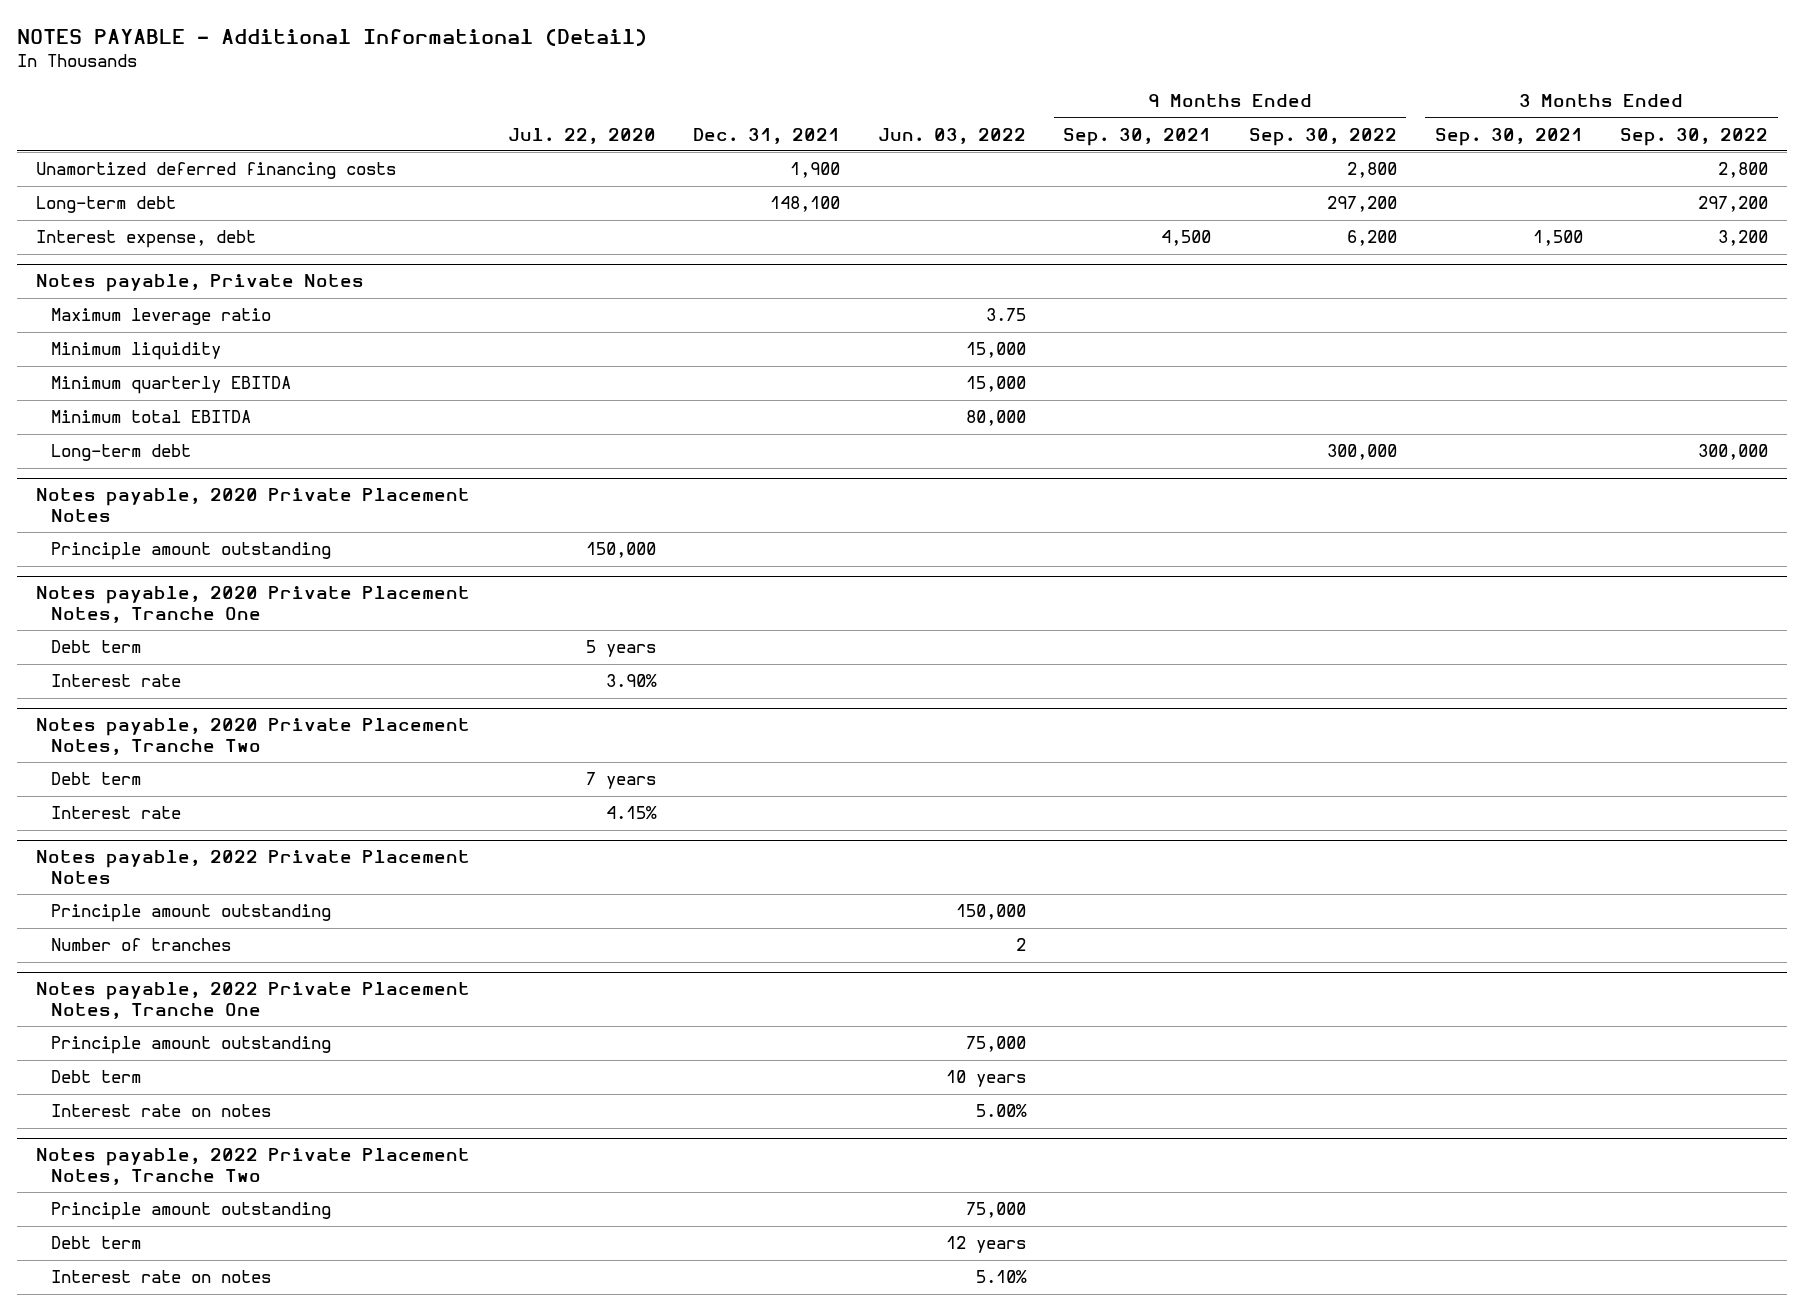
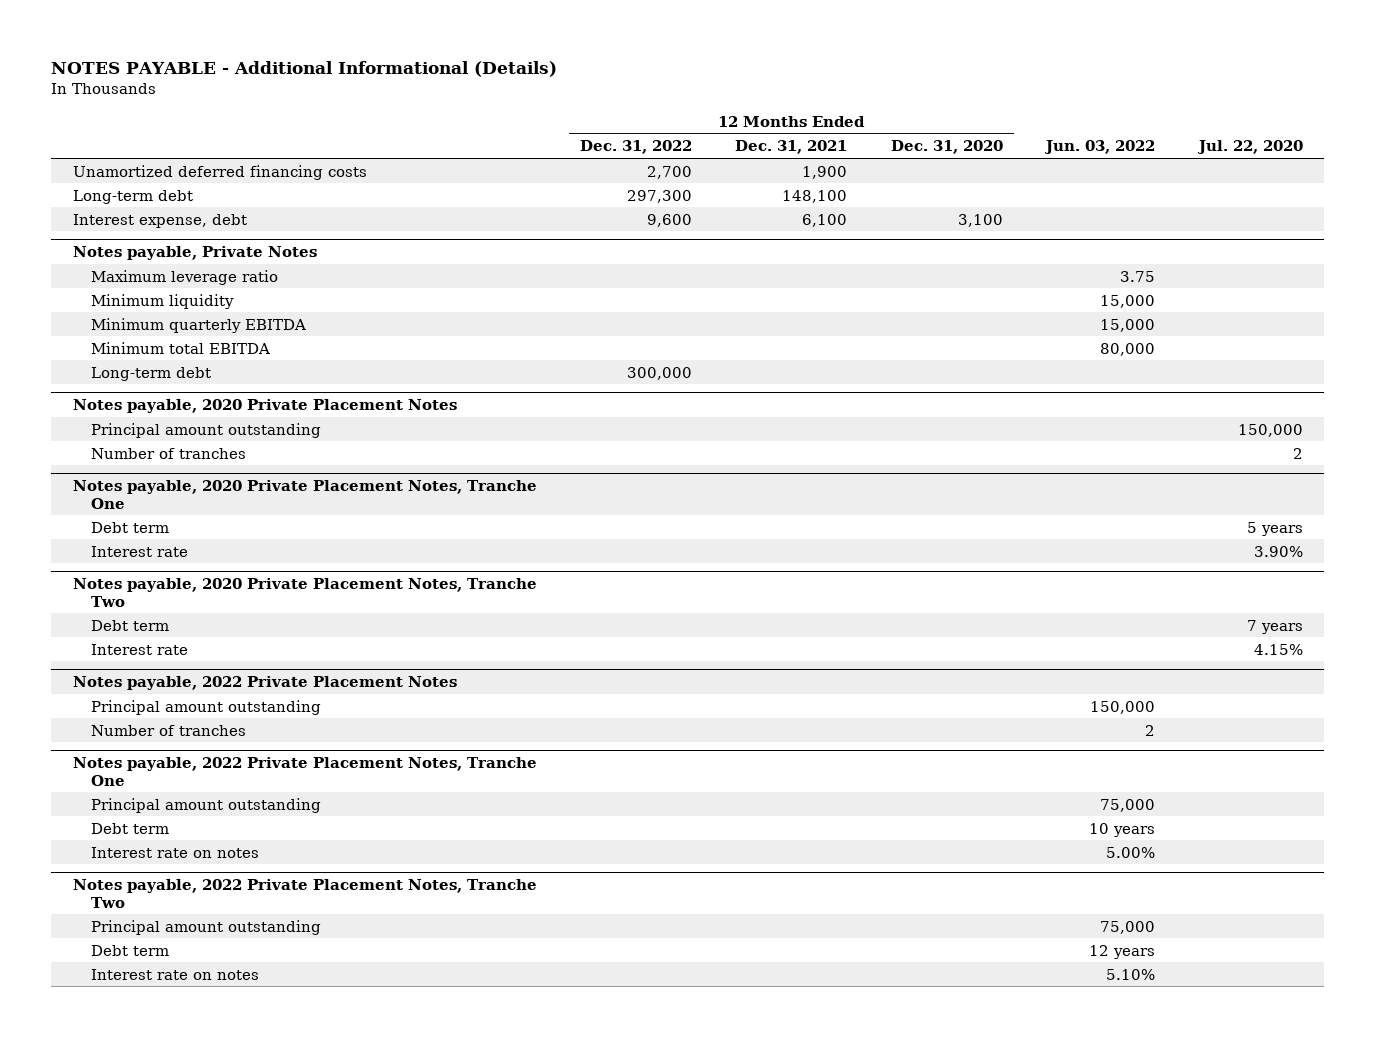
- NOTES PAYABLE - Additional Informational (Detail)
+ NOTES PAYABLE - Additional Informational (Details)
- | Jul. 22, 2020 | Dec. 31, 2021 | Jun. 03, 2022 | 9 Months Ended Sep. 30, 2021 | 9 Months Ended Sep. 30, 2022 | 3 Months Ended Sep. 30, 2021 | 3 Months Ended Sep. 30, 2022
+ | 12 Months Ended Dec. 31, 2022 | 12 Months Ended Dec. 31, 2021 | 12 Months Ended Dec. 31, 2020 | Jun. 03, 2022 | Jul. 22, 2020
@ Notes payable, 2020 Private Placement Notes
- Principle amount outstanding | 150,000 | | | | | |
+ Principal amount outstanding | | | | | 150,000
+ Number of tranches | | | | | 2
@ Notes payable, 2022 Private Placement Notes
- Principle amount outstanding | | | 150,000 | | | |
+ Principal amount outstanding | | | | 150,000 |
@ Notes payable, 2022 Private Placement Notes, Tranche One
- Principle amount outstanding | | | 75,000 | | | |
+ Principal amount outstanding | | | | 75,000 |
@ Notes payable, 2022 Private Placement Notes, Tranche Two
- Principle amount outstanding | | | 75,000 | | | |
+ Principal amount outstanding | | | | 75,000 |

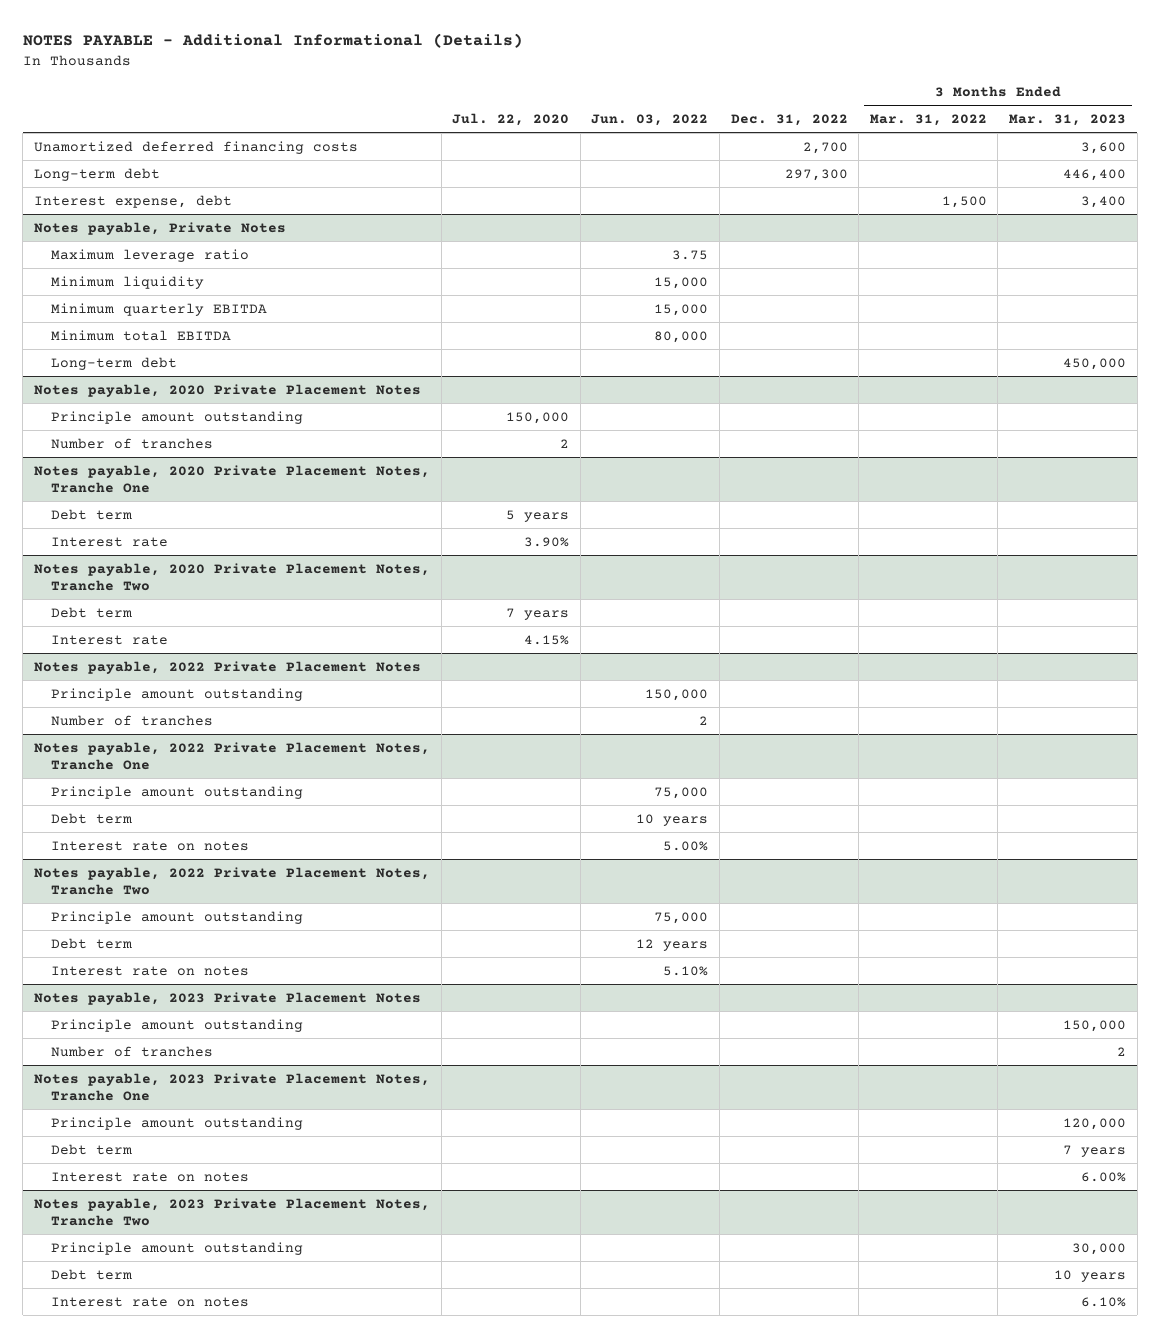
- | 12 Months Ended Dec. 31, 2022 | 12 Months Ended Dec. 31, 2021 | 12 Months Ended Dec. 31, 2020 | Jun. 03, 2022 | Jul. 22, 2020
+ | Jul. 22, 2020 | Jun. 03, 2022 | Dec. 31, 2022 | 3 Months Ended Mar. 31, 2022 | 3 Months Ended Mar. 31, 2023
@ Notes payable, 2020 Private Placement Notes
- Principal amount outstanding | | | | | 150,000
+ Principle amount outstanding | 150,000 | | | |
@ Notes payable, 2022 Private Placement Notes
- Principal amount outstanding | | | | 150,000 |
+ Principle amount outstanding | | 150,000 | | |
@ Notes payable, 2022 Private Placement Notes, Tranche One
- Principal amount outstanding | | | | 75,000 |
+ Principle amount outstanding | | 75,000 | | |
@ Notes payable, 2022 Private Placement Notes, Tranche Two
- Principal amount outstanding | | | | 75,000 |
+ Principle amount outstanding | | 75,000 | | |
+ Notes payable, 2023 Private Placement Notes
+ Principle amount outstanding | | | | | 150,000
+ Number of tranches | | | | | 2
+ Notes payable, 2023 Private Placement Notes, Tranche One
+ Principle amount outstanding | | | | | 120,000
+ Debt term | | | | | 7 years
+ Interest rate on notes | | | | | 6.00%
+ Notes payable, 2023 Private Placement Notes, Tranche Two
+ Principle amount outstanding | | | | | 30,000
+ Debt term | | | | | 10 years
+ Interest rate on notes | | | | | 6.10%

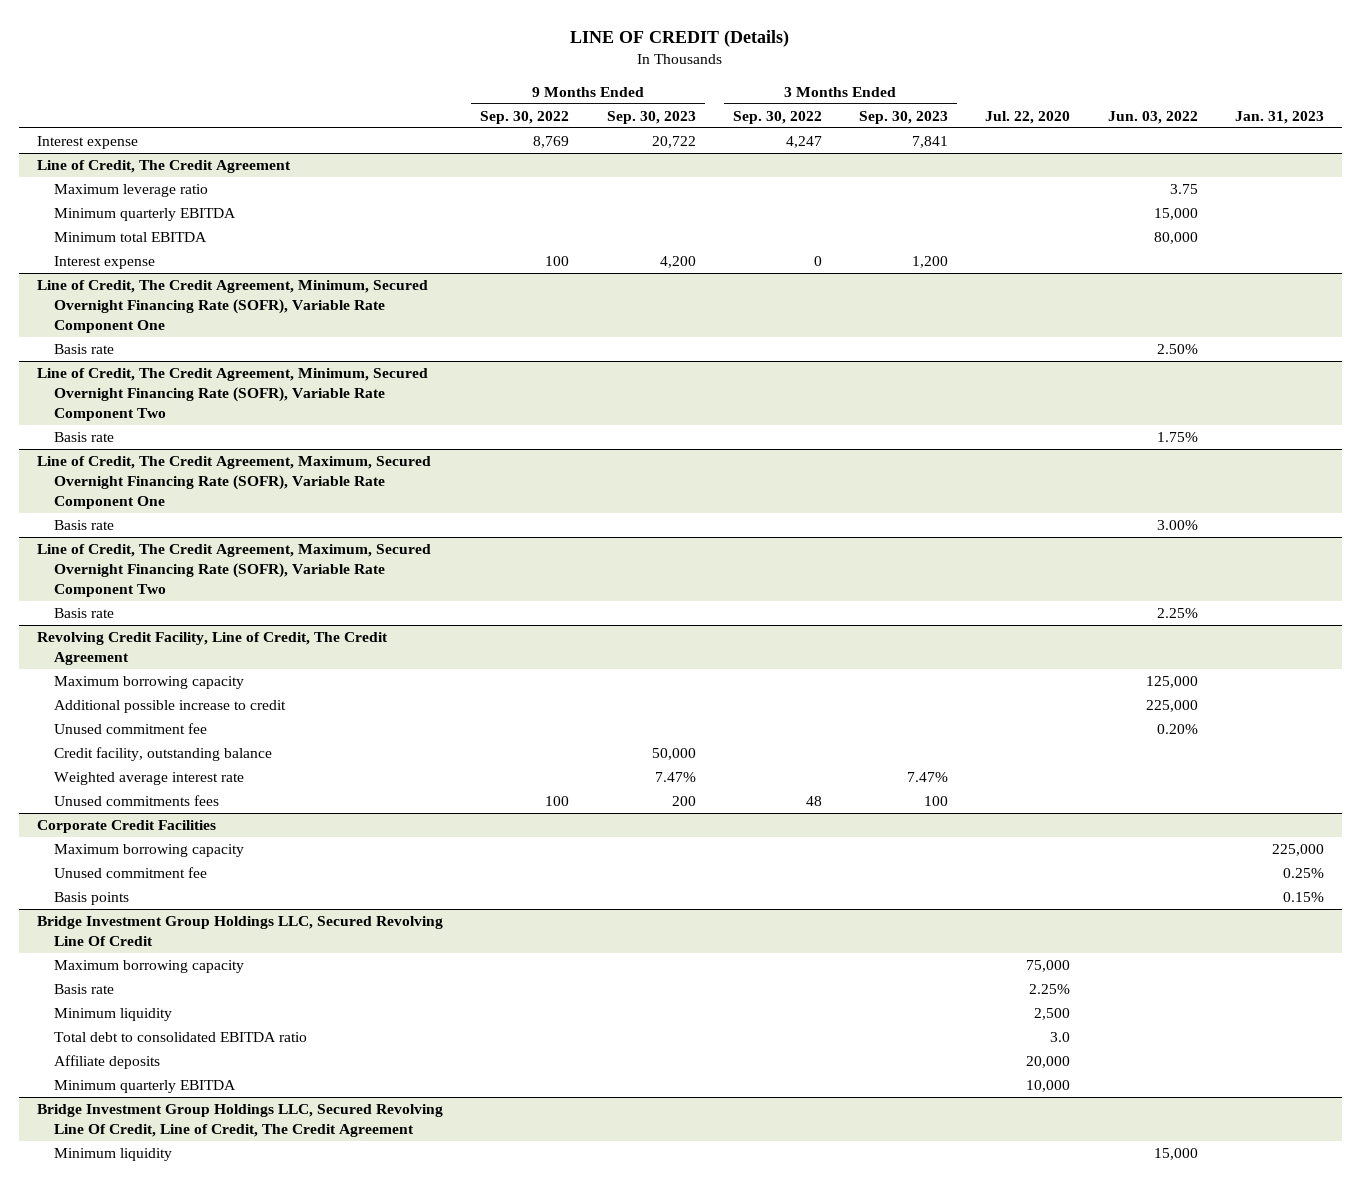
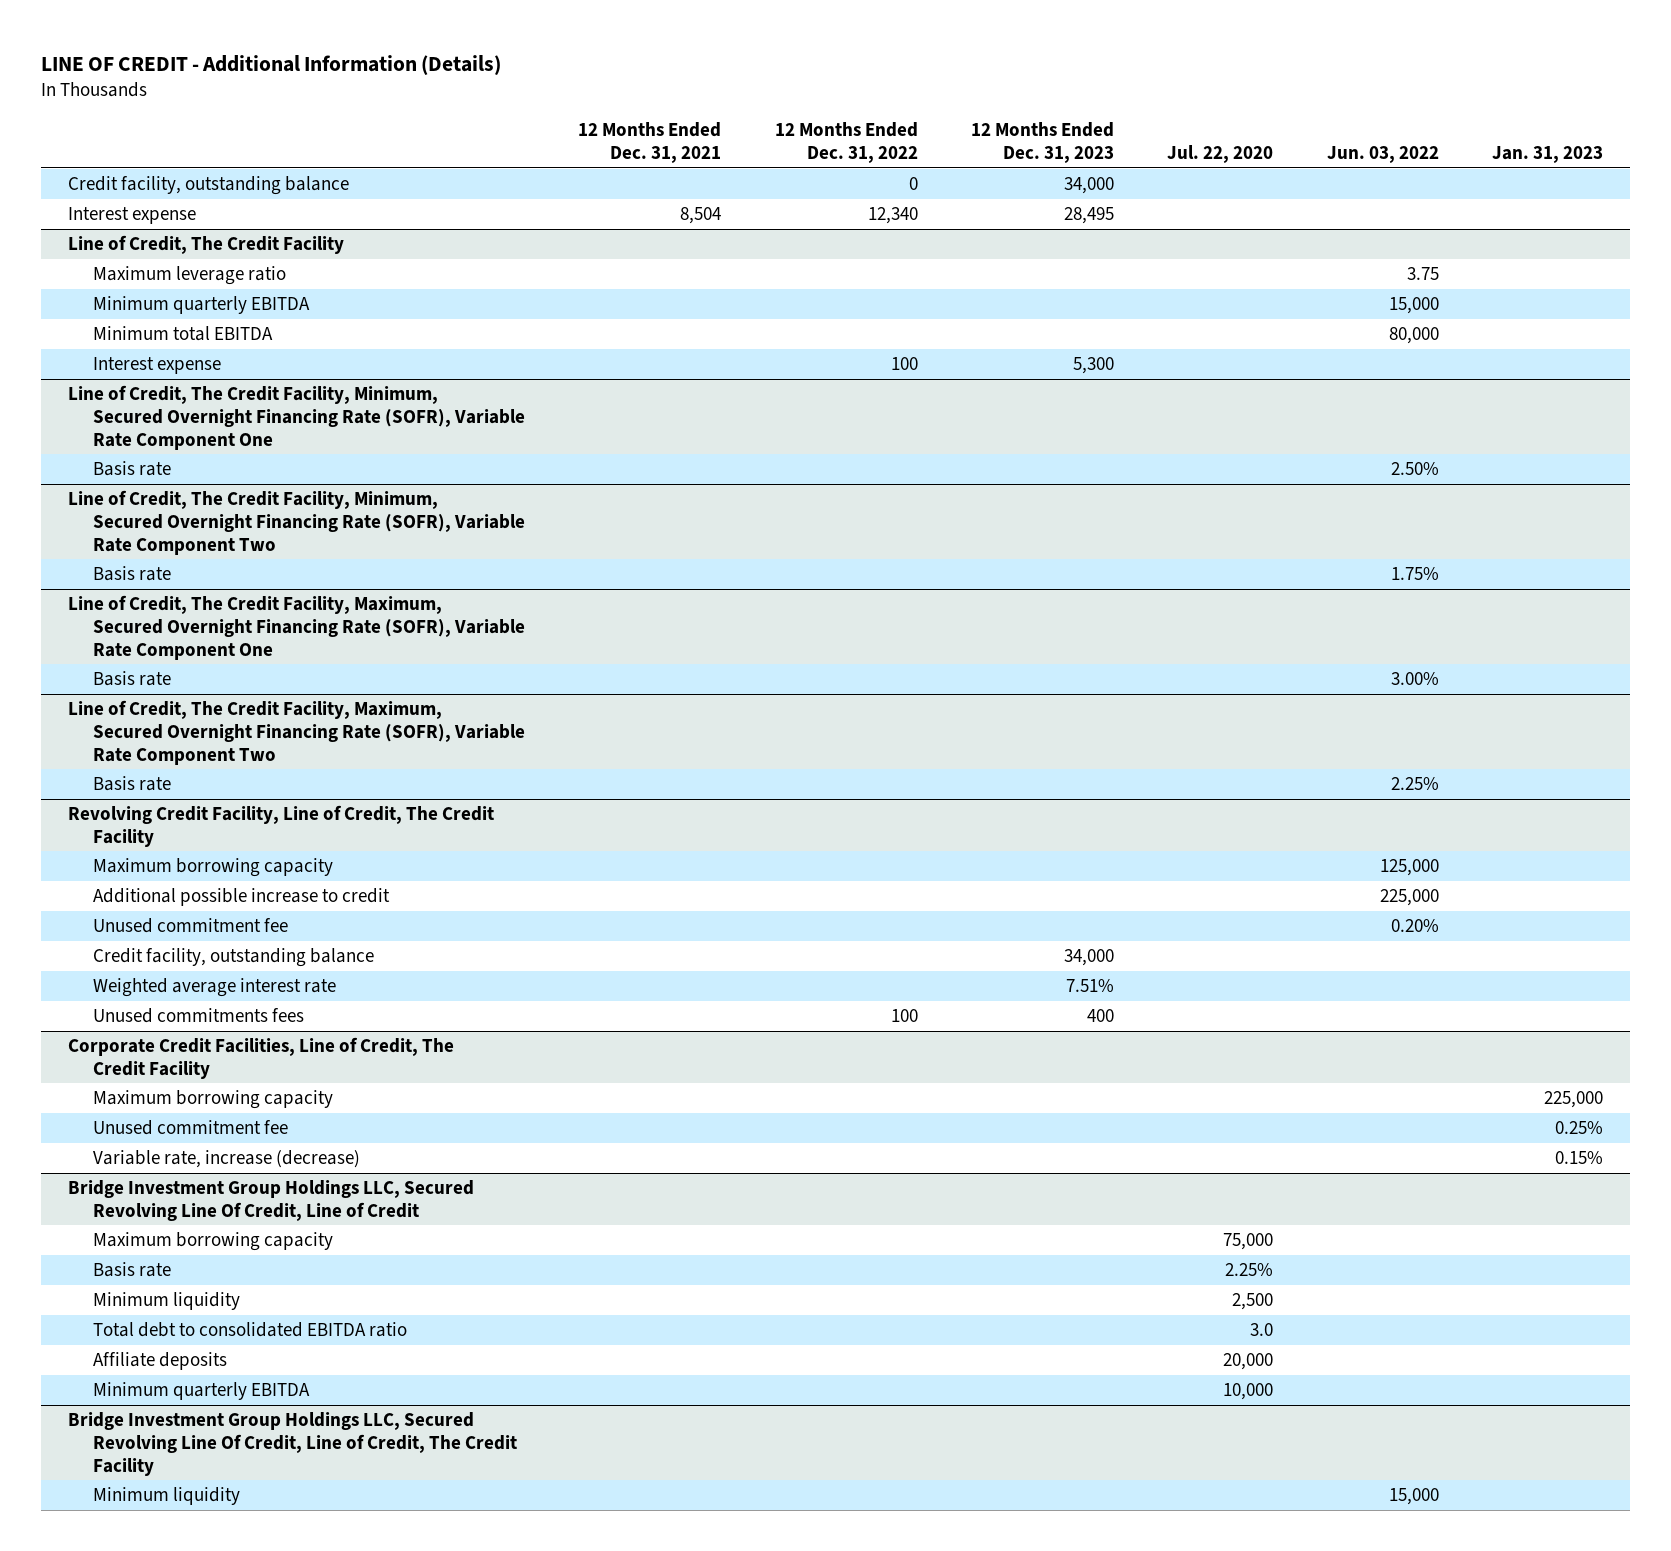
- LINE OF CREDIT (Details)
+ LINE OF CREDIT - Additional Information (Details)
- | 9 Months Ended Sep. 30, 2022 | 9 Months Ended Sep. 30, 2023 | 3 Months Ended Sep. 30, 2022 | 3 Months Ended Sep. 30, 2023 | Jul. 22, 2020 | Jun. 03, 2022 | Jan. 31, 2023
+ | 12 Months Ended Dec. 31, 2021 | 12 Months Ended Dec. 31, 2022 | 12 Months Ended Dec. 31, 2023 | Jul. 22, 2020 | Jun. 03, 2022 | Jan. 31, 2023
+ Credit facility, outstanding balance | | 0 | 34,000 | | |
- Line of Credit, The Credit Agreement
+ Line of Credit, The Credit Facility
- Line of Credit, The Credit Agreement, Minimum, Secured Overnight Financing Rate (SOFR), Variable Rate Component One
+ Line of Credit, The Credit Facility, Minimum, Secured Overnight Financing Rate (SOFR), Variable Rate Component One
- Line of Credit, The Credit Agreement, Minimum, Secured Overnight Financing Rate (SOFR), Variable Rate Component Two
+ Line of Credit, The Credit Facility, Minimum, Secured Overnight Financing Rate (SOFR), Variable Rate Component Two
- Line of Credit, The Credit Agreement, Maximum, Secured Overnight Financing Rate (SOFR), Variable Rate Component One
+ Line of Credit, The Credit Facility, Maximum, Secured Overnight Financing Rate (SOFR), Variable Rate Component One
- Line of Credit, The Credit Agreement, Maximum, Secured Overnight Financing Rate (SOFR), Variable Rate Component Two
+ Line of Credit, The Credit Facility, Maximum, Secured Overnight Financing Rate (SOFR), Variable Rate Component Two
- Revolving Credit Facility, Line of Credit, The Credit Agreement
+ Revolving Credit Facility, Line of Credit, The Credit Facility
- Corporate Credit Facilities
+ Corporate Credit Facilities, Line of Credit, The Credit Facility
- Basis points | | | | | | | 0.15%
- Bridge Investment Group Holdings LLC, Secured Revolving Line Of Credit
+ Variable rate, increase (decrease) | | | | | | 0.15%
+ Bridge Investment Group Holdings LLC, Secured Revolving Line Of Credit, Line of Credit
- Bridge Investment Group Holdings LLC, Secured Revolving Line Of Credit, Line of Credit, The Credit Agreement
+ Bridge Investment Group Holdings LLC, Secured Revolving Line Of Credit, Line of Credit, The Credit Facility

